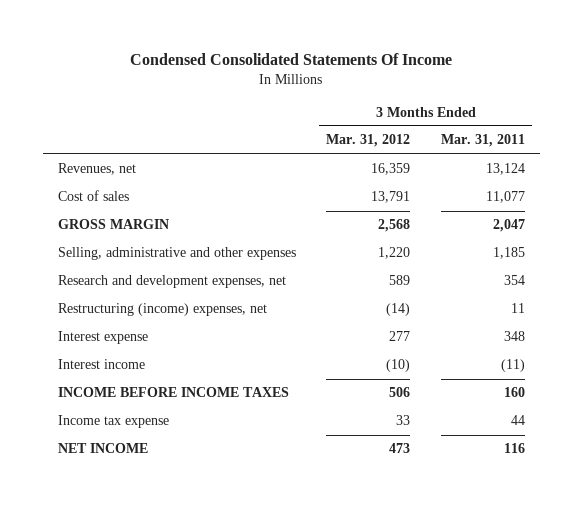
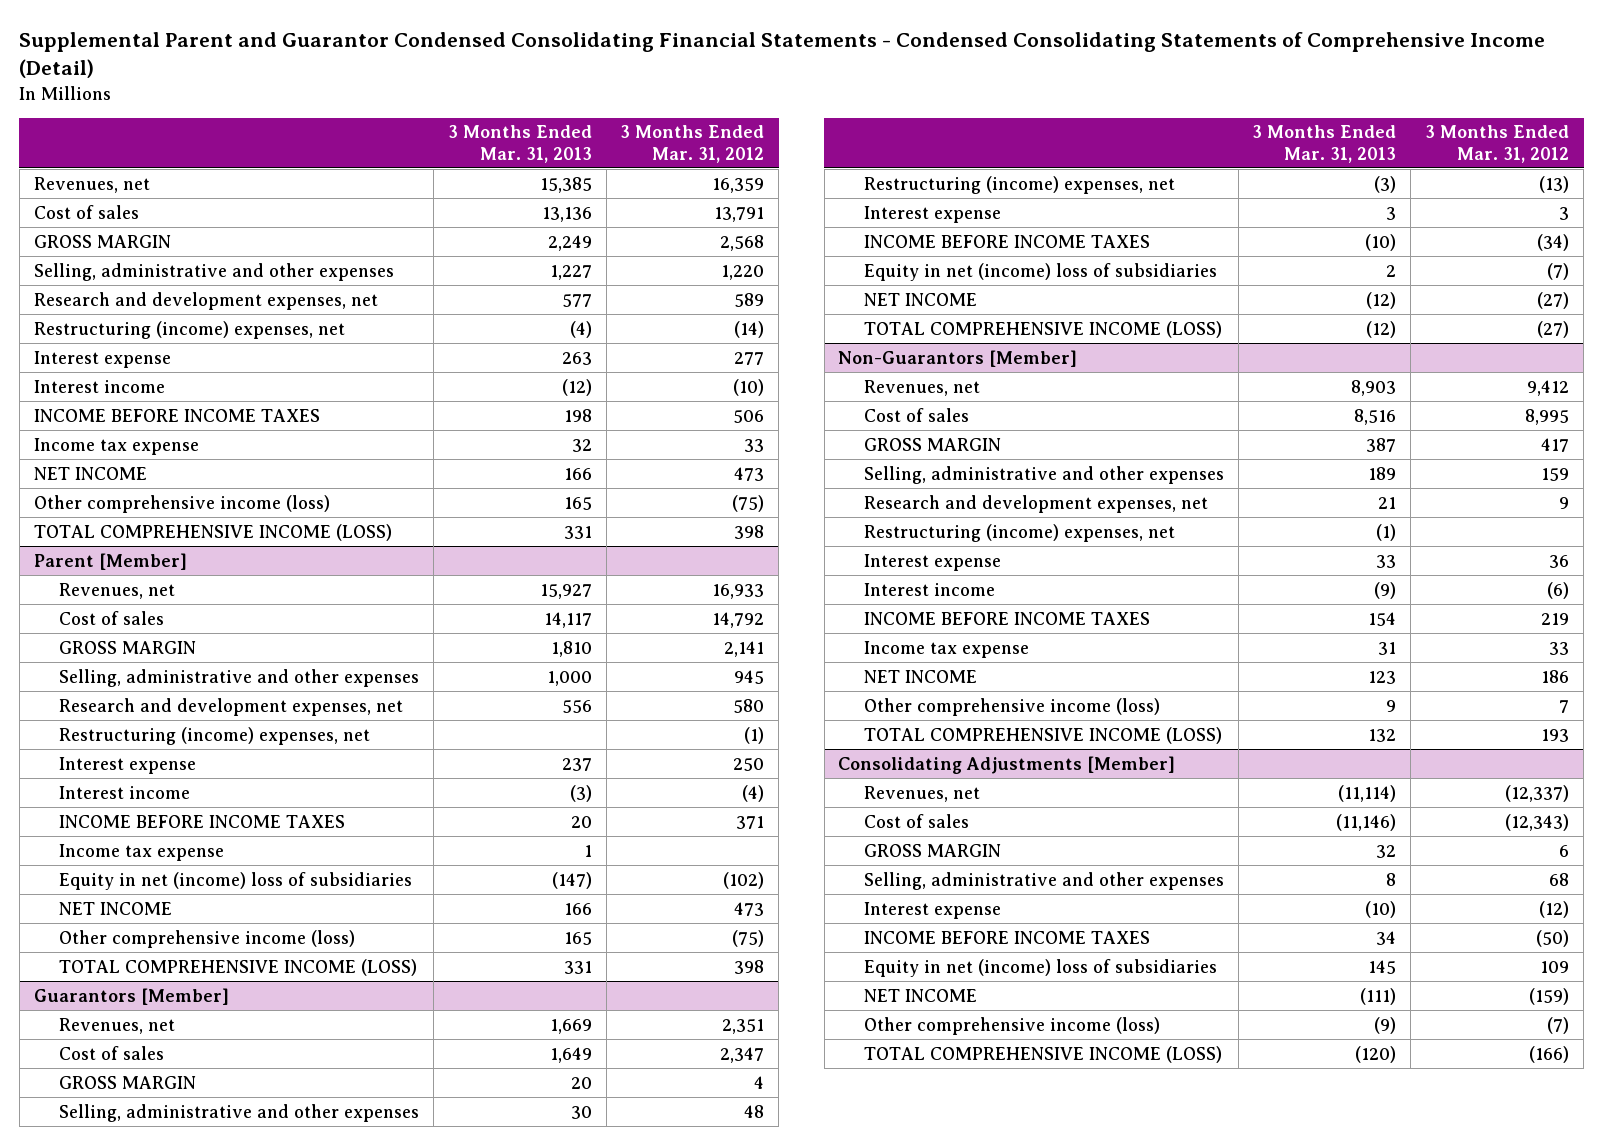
- Condensed Consolidated Statements Of Income
+ Supplemental Parent and Guarantor Condensed Consolidating Financial Statements - Condensed Consolidating Statements of Comprehensive Income (Detail)
- | 3 Months Ended Mar. 31, 2012 | 3 Months Ended Mar. 31, 2011
+ | 3 Months Ended Mar. 31, 2013 | 3 Months Ended Mar. 31, 2012
+ Other comprehensive income (loss) | 165 | (75)
+ TOTAL COMPREHENSIVE INCOME (LOSS) | 331 | 398
+ Parent [Member]
+ Revenues, net | 15,927 | 16,933
+ Cost of sales | 14,117 | 14,792
+ GROSS MARGIN | 1,810 | 2,141
+ Selling, administrative and other expenses | 1,000 | 945
+ Research and development expenses, net | 556 | 580
+ Restructuring (income) expenses, net | | (1)
+ Interest expense | 237 | 250
+ Interest income | (3) | (4)
+ INCOME BEFORE INCOME TAXES | 20 | 371
+ Income tax expense | 1 |
+ Equity in net (income) loss of subsidiaries | (147) | (102)
+ NET INCOME | 166 | 473
+ Other comprehensive income (loss) | 165 | (75)
+ TOTAL COMPREHENSIVE INCOME (LOSS) | 331 | 398
+ Guarantors [Member]
+ Revenues, net | 1,669 | 2,351
+ Cost of sales | 1,649 | 2,347
+ GROSS MARGIN | 20 | 4
+ Selling, administrative and other expenses | 30 | 48
+ Restructuring (income) expenses, net | (3) | (13)
+ Interest expense | 3 | 3
+ INCOME BEFORE INCOME TAXES | (10) | (34)
+ Equity in net (income) loss of subsidiaries | 2 | (7)
+ NET INCOME | (12) | (27)
+ TOTAL COMPREHENSIVE INCOME (LOSS) | (12) | (27)
+ Non-Guarantors [Member]
+ Revenues, net | 8,903 | 9,412
+ Cost of sales | 8,516 | 8,995
+ GROSS MARGIN | 387 | 417
+ Selling, administrative and other expenses | 189 | 159
+ Research and development expenses, net | 21 | 9
+ Restructuring (income) expenses, net | (1) |
+ Interest expense | 33 | 36
+ Interest income | (9) | (6)
+ INCOME BEFORE INCOME TAXES | 154 | 219
+ Income tax expense | 31 | 33
+ NET INCOME | 123 | 186
+ Other comprehensive income (loss) | 9 | 7
+ TOTAL COMPREHENSIVE INCOME (LOSS) | 132 | 193
+ Consolidating Adjustments [Member]
+ Revenues, net | (11,114) | (12,337)
+ Cost of sales | (11,146) | (12,343)
+ GROSS MARGIN | 32 | 6
+ Selling, administrative and other expenses | 8 | 68
+ Interest expense | (10) | (12)
+ INCOME BEFORE INCOME TAXES | 34 | (50)
+ Equity in net (income) loss of subsidiaries | 145 | 109
+ NET INCOME | (111) | (159)
+ Other comprehensive income (loss) | (9) | (7)
+ TOTAL COMPREHENSIVE INCOME (LOSS) | (120) | (166)

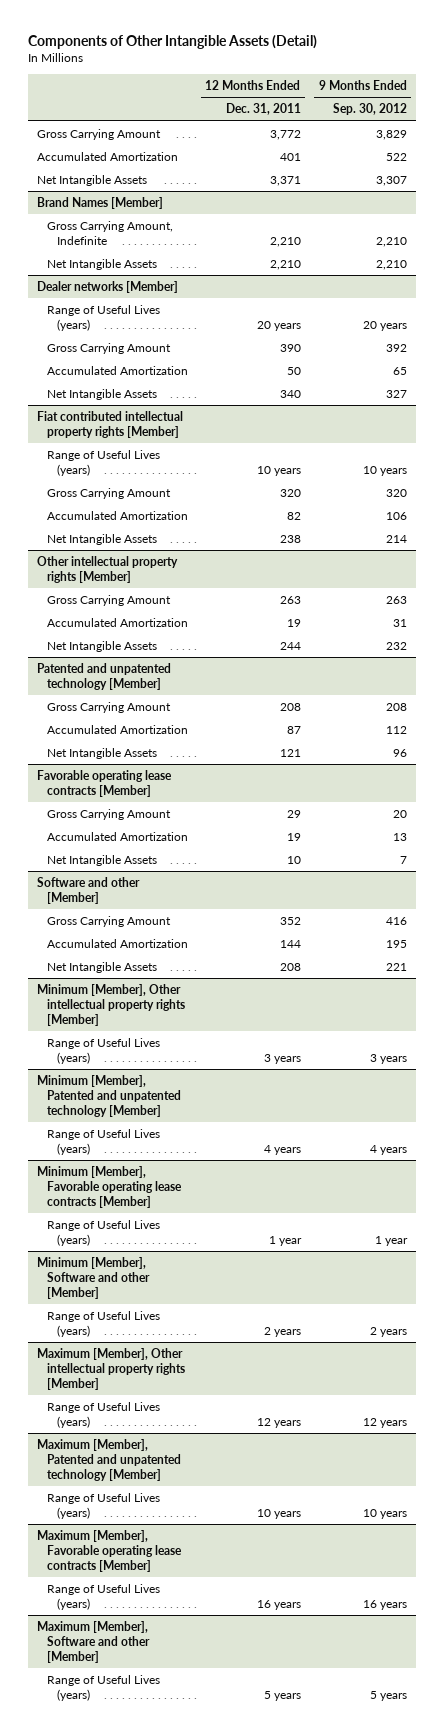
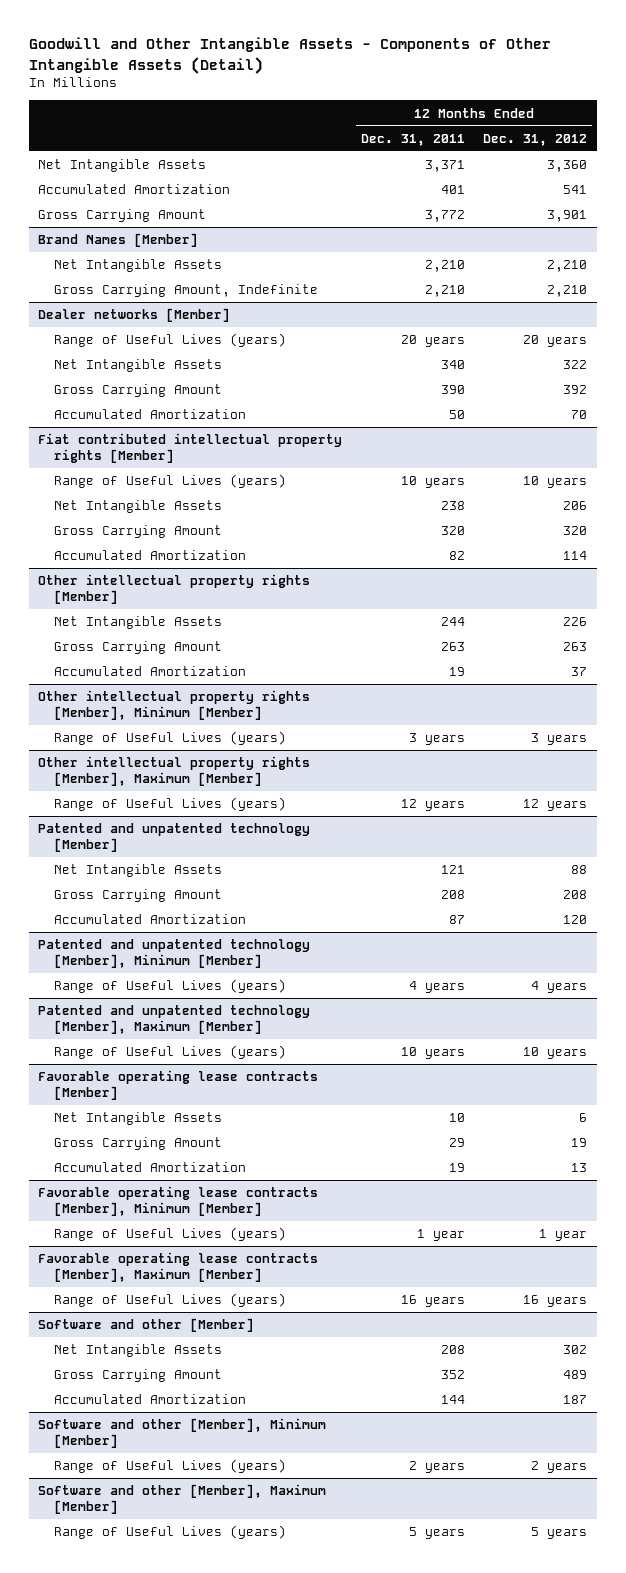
- Components of Other Intangible Assets (Detail)
+ Goodwill and Other Intangible Assets - Components of Other Intangible Assets (Detail)
- | 12 Months Ended Dec. 31, 2011 | 9 Months Ended Sep. 30, 2012
+ | 12 Months Ended Dec. 31, 2011 | 12 Months Ended Dec. 31, 2012
moved down: Accumulated Amortization | 401 | 541
moved down: Gross Carrying Amount | 3,772 | 3,901
@ Brand Names [Member]
moved down: Gross Carrying Amount, Indefinite | 2,210 | 2,210
@ Dealer networks [Member]
moved up: Net Intangible Assets | 340 | 322
@ Fiat contributed intellectual property rights [Member]
moved up: Net Intangible Assets | 238 | 206
@ Other intellectual property rights [Member]
moved up: Net Intangible Assets | 244 | 226
+ Other intellectual property rights [Member], Minimum [Member]
+ Range of Useful Lives (years) | 3 years | 3 years
+ Other intellectual property rights [Member], Maximum [Member]
+ Range of Useful Lives (years) | 12 years | 12 years
@ Patented and unpatented technology [Member]
moved up: Net Intangible Assets | 121 | 88
+ Patented and unpatented technology [Member], Minimum [Member]
+ Range of Useful Lives (years) | 4 years | 4 years
+ Patented and unpatented technology [Member], Maximum [Member]
+ Range of Useful Lives (years) | 10 years | 10 years
@ Favorable operating lease contracts [Member]
moved up: Net Intangible Assets | 10 | 6
+ Favorable operating lease contracts [Member], Minimum [Member]
+ Range of Useful Lives (years) | 1 year | 1 year
+ Favorable operating lease contracts [Member], Maximum [Member]
+ Range of Useful Lives (years) | 16 years | 16 years
@ Software and other [Member]
moved up: Net Intangible Assets | 208 | 302
- Minimum [Member], Other intellectual property rights [Member]
- Range of Useful Lives (years) | 3 years | 3 years
- Minimum [Member], Patented and unpatented technology [Member]
- Range of Useful Lives (years) | 4 years | 4 years
- Minimum [Member], Favorable operating lease contracts [Member]
- Range of Useful Lives (years) | 1 year | 1 year
- Minimum [Member], Software and other [Member]
+ Software and other [Member], Minimum [Member]
- Maximum [Member], Other intellectual property rights [Member]
- Range of Useful Lives (years) | 12 years | 12 years
- Maximum [Member], Patented and unpatented technology [Member]
- Range of Useful Lives (years) | 10 years | 10 years
- Maximum [Member], Favorable operating lease contracts [Member]
- Range of Useful Lives (years) | 16 years | 16 years
- Maximum [Member], Software and other [Member]
+ Software and other [Member], Maximum [Member]

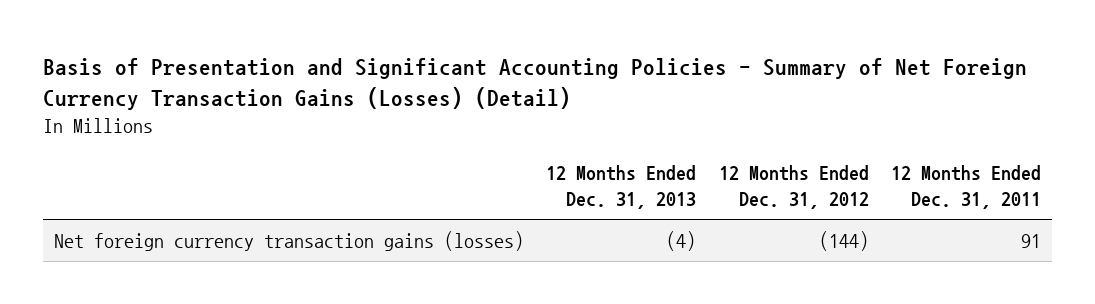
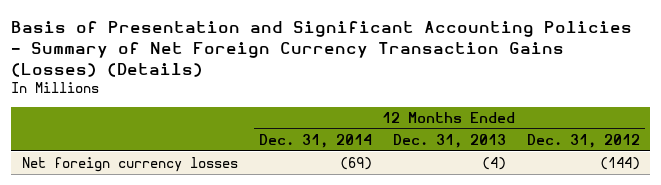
- Basis of Presentation and Significant Accounting Policies - Summary of Net Foreign Currency Transaction Gains (Losses) (Detail)
+ Basis of Presentation and Significant Accounting Policies - Summary of Net Foreign Currency Transaction Gains (Losses) (Details)
- | 12 Months Ended Dec. 31, 2013 | 12 Months Ended Dec. 31, 2012 | 12 Months Ended Dec. 31, 2011
+ | 12 Months Ended Dec. 31, 2014 | 12 Months Ended Dec. 31, 2013 | 12 Months Ended Dec. 31, 2012
- Net foreign currency transaction gains (losses) | (4) | (144) | 91
+ Net foreign currency losses | (69) | (4) | (144)

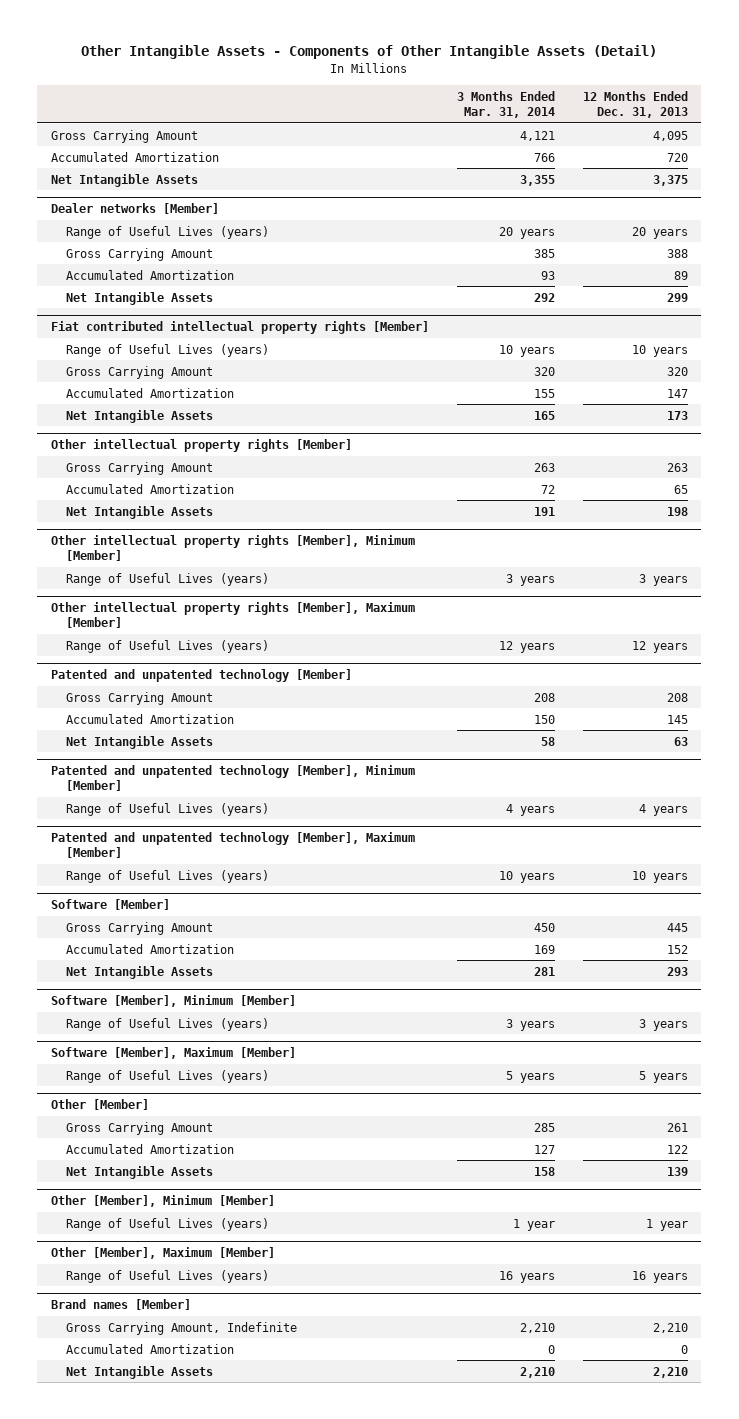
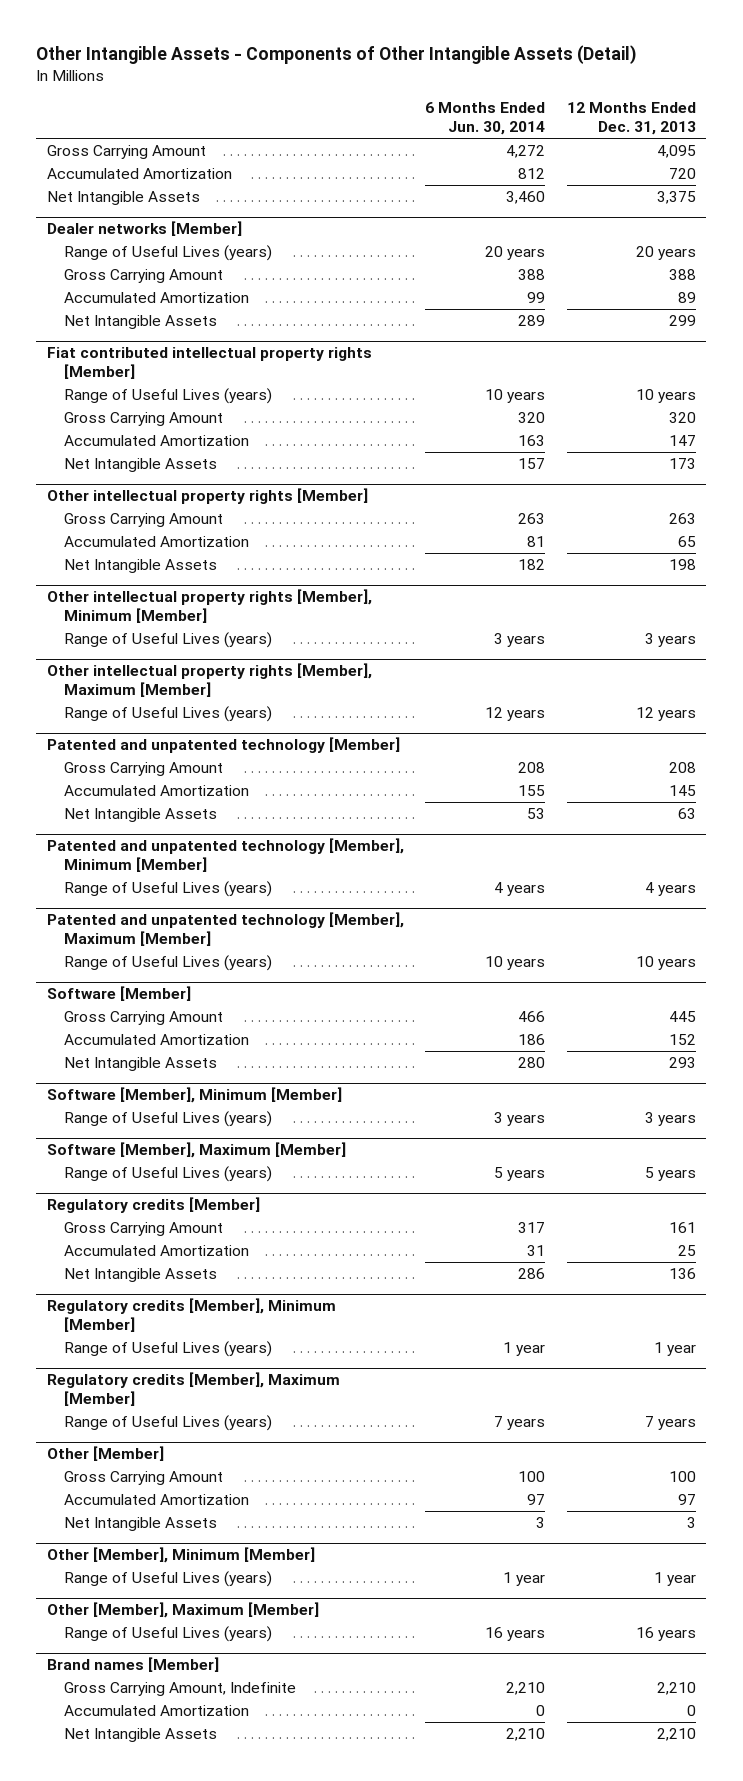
- | 3 Months Ended Mar. 31, 2014 | 12 Months Ended Dec. 31, 2013
+ | 6 Months Ended Jun. 30, 2014 | 12 Months Ended Dec. 31, 2013
+ Regulatory credits [Member]
+ Gross Carrying Amount | 317 | 161
+ Accumulated Amortization | 31 | 25
+ Net Intangible Assets | 286 | 136
+ Regulatory credits [Member], Minimum [Member]
+ Range of Useful Lives (years) | 1 year | 1 year
+ Regulatory credits [Member], Maximum [Member]
+ Range of Useful Lives (years) | 7 years | 7 years
@ Other [Member]
- Gross Carrying Amount | 285 | 261
- Accumulated Amortization | 127 | 122
- Net Intangible Assets | 158 | 139
+ Gross Carrying Amount | 100 | 100
+ Accumulated Amortization | 97 | 97
+ Net Intangible Assets | 3 | 3

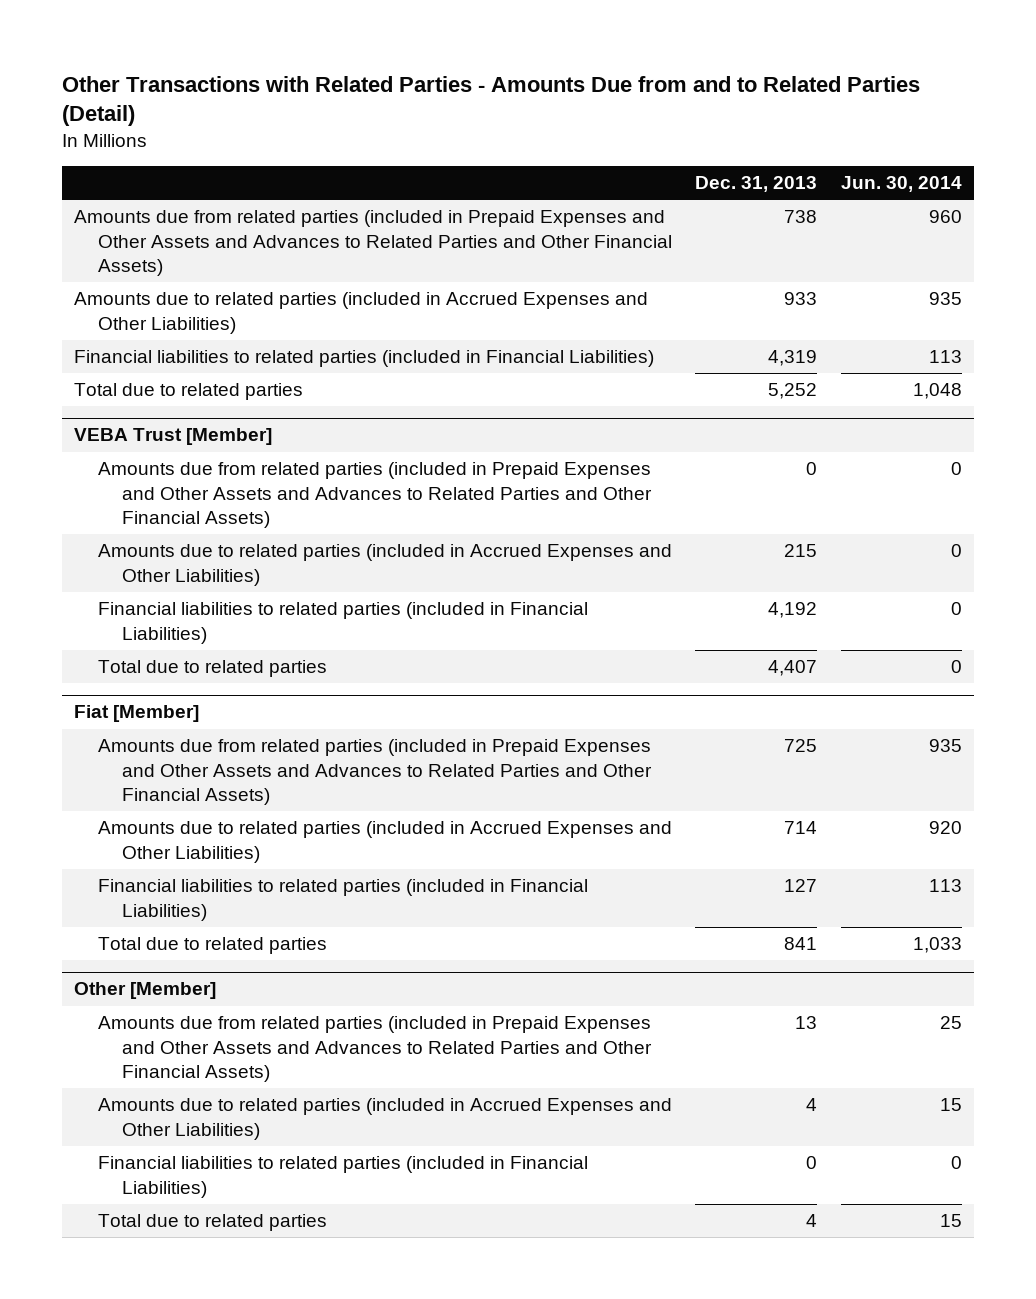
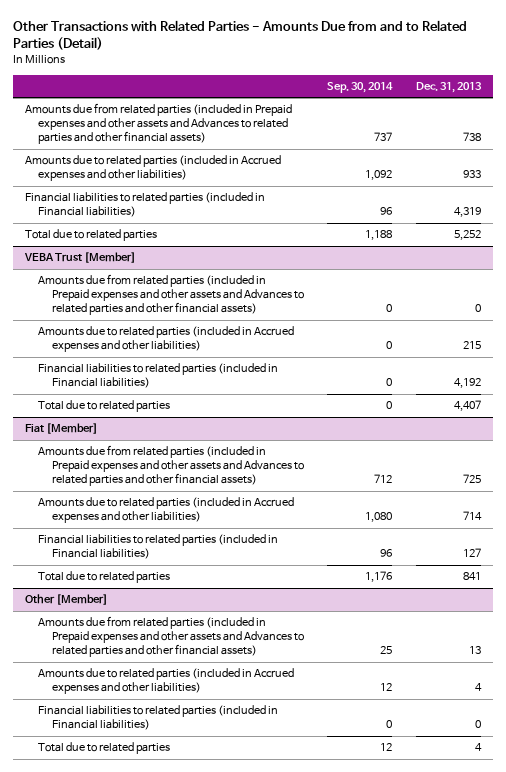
- | Dec. 31, 2013 | Jun. 30, 2014
+ | Sep. 30, 2014 | Dec. 31, 2013
- Amounts due from related parties (included in Prepaid Expenses and Other Assets and Advances to Related Parties and Other Financial Assets) | 738 | 960
- Amounts due to related parties (included in Accrued Expenses and Other Liabilities) | 933 | 935
- Financial liabilities to related parties (included in Financial Liabilities) | 4,319 | 113
+ Amounts due from related parties (included in Prepaid expenses and other assets and Advances to related parties and other financial assets) | 737 | 738
+ Amounts due to related parties (included in Accrued expenses and other liabilities) | 1,092 | 933
+ Financial liabilities to related parties (included in Financial liabilities) | 96 | 4,319
@ VEBA Trust [Member]
- Amounts due from related parties (included in Prepaid Expenses and Other Assets and Advances to Related Parties and Other Financial Assets) | 0 | 0
- Amounts due to related parties (included in Accrued Expenses and Other Liabilities) | 215 | 0
- Financial liabilities to related parties (included in Financial Liabilities) | 4,192 | 0
+ Amounts due from related parties (included in Prepaid expenses and other assets and Advances to related parties and other financial assets) | 0 | 0
+ Amounts due to related parties (included in Accrued expenses and other liabilities) | 0 | 215
+ Financial liabilities to related parties (included in Financial liabilities) | 0 | 4,192
@ Fiat [Member]
- Amounts due from related parties (included in Prepaid Expenses and Other Assets and Advances to Related Parties and Other Financial Assets) | 725 | 935
- Amounts due to related parties (included in Accrued Expenses and Other Liabilities) | 714 | 920
- Financial liabilities to related parties (included in Financial Liabilities) | 127 | 113
+ Amounts due from related parties (included in Prepaid expenses and other assets and Advances to related parties and other financial assets) | 712 | 725
+ Amounts due to related parties (included in Accrued expenses and other liabilities) | 1,080 | 714
+ Financial liabilities to related parties (included in Financial liabilities) | 96 | 127
@ Other [Member]
- Amounts due from related parties (included in Prepaid Expenses and Other Assets and Advances to Related Parties and Other Financial Assets) | 13 | 25
- Amounts due to related parties (included in Accrued Expenses and Other Liabilities) | 4 | 15
- Financial liabilities to related parties (included in Financial Liabilities) | 0 | 0
+ Amounts due from related parties (included in Prepaid expenses and other assets and Advances to related parties and other financial assets) | 25 | 13
+ Amounts due to related parties (included in Accrued expenses and other liabilities) | 12 | 4
+ Financial liabilities to related parties (included in Financial liabilities) | 0 | 0

